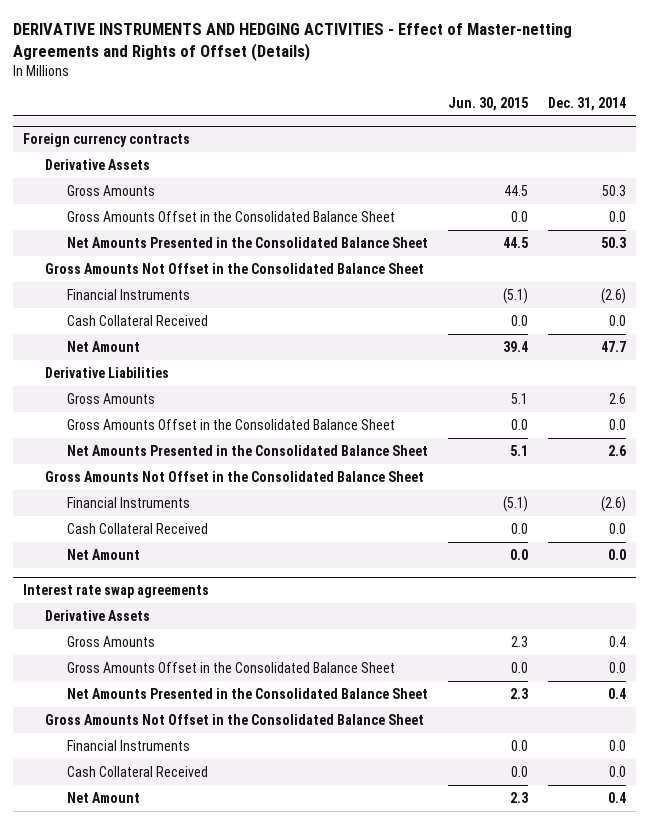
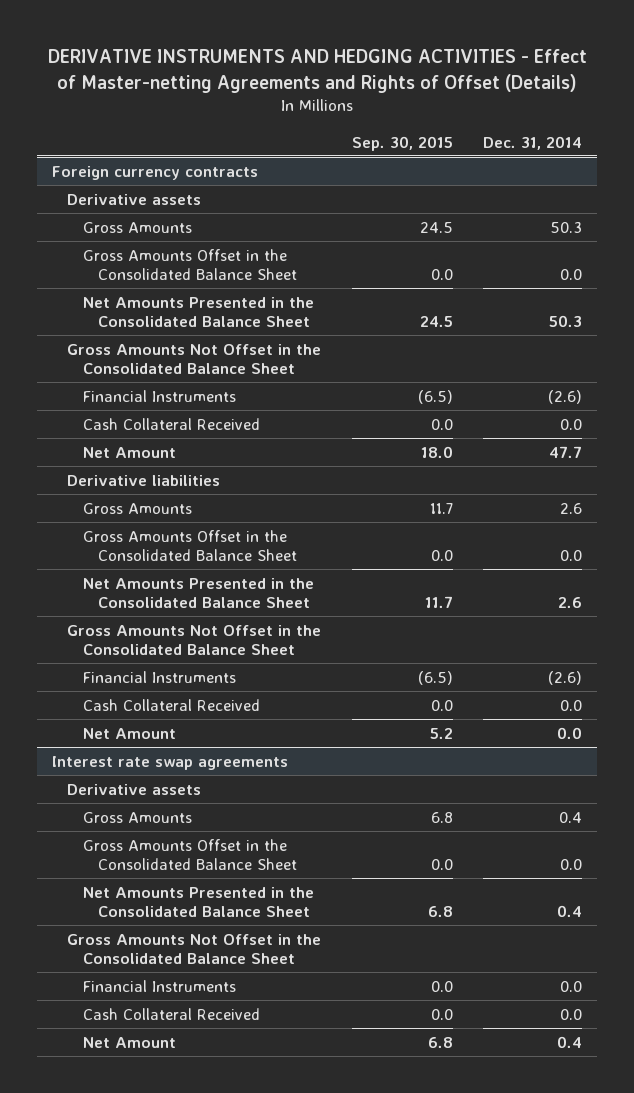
- | Jun. 30, 2015 | Dec. 31, 2014
+ | Sep. 30, 2015 | Dec. 31, 2014
@ Foreign currency contracts
- Derivative Assets
+ Derivative assets
- Derivative Liabilities
+ Derivative liabilities
@ Interest rate swap agreements
- Derivative Assets
+ Derivative assets

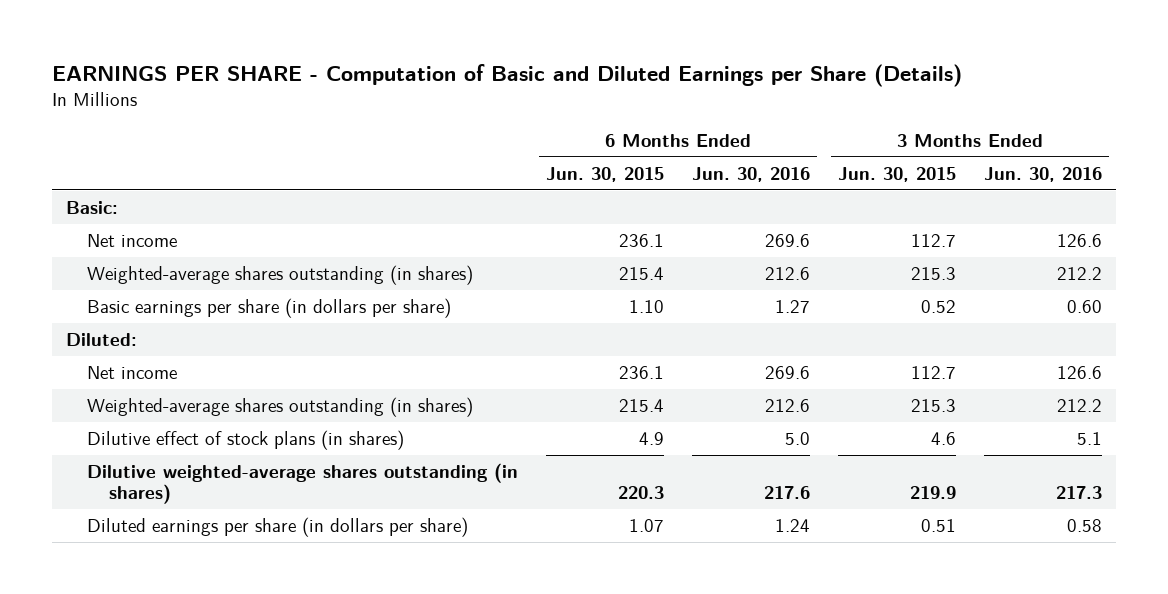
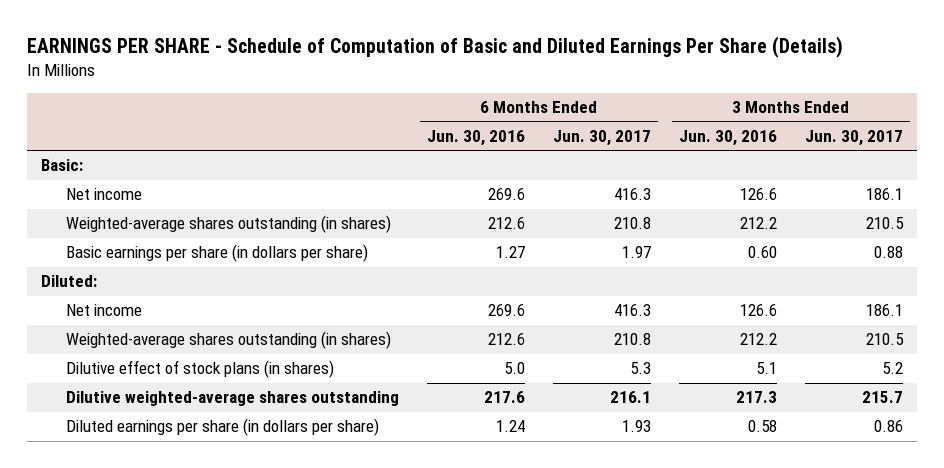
- EARNINGS PER SHARE - Computation of Basic and Diluted Earnings per Share (Details)
+ EARNINGS PER SHARE - Schedule of Computation of Basic and Diluted Earnings Per Share (Details)
- | 6 Months Ended Jun. 30, 2015 | 6 Months Ended Jun. 30, 2016 | 3 Months Ended Jun. 30, 2015 | 3 Months Ended Jun. 30, 2016
+ | 6 Months Ended Jun. 30, 2016 | 6 Months Ended Jun. 30, 2017 | 3 Months Ended Jun. 30, 2016 | 3 Months Ended Jun. 30, 2017
- Dilutive weighted-average shares outstanding (in shares) | 220.3 | 217.6 | 219.9 | 217.3
+ Dilutive weighted-average shares outstanding | 217.6 | 216.1 | 217.3 | 215.7

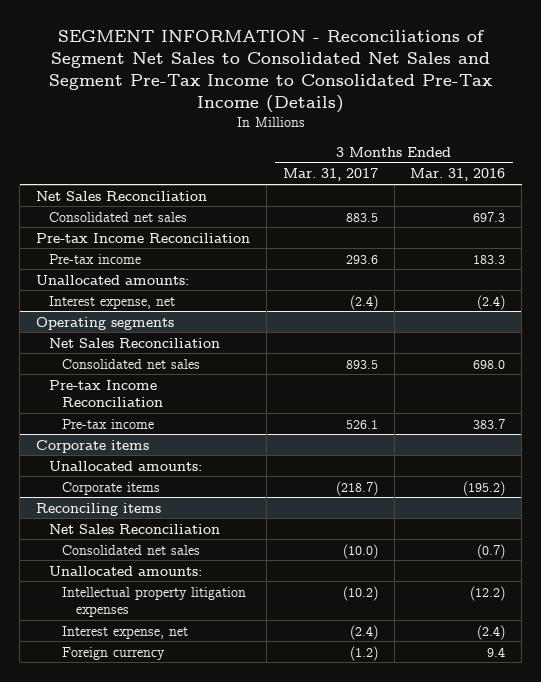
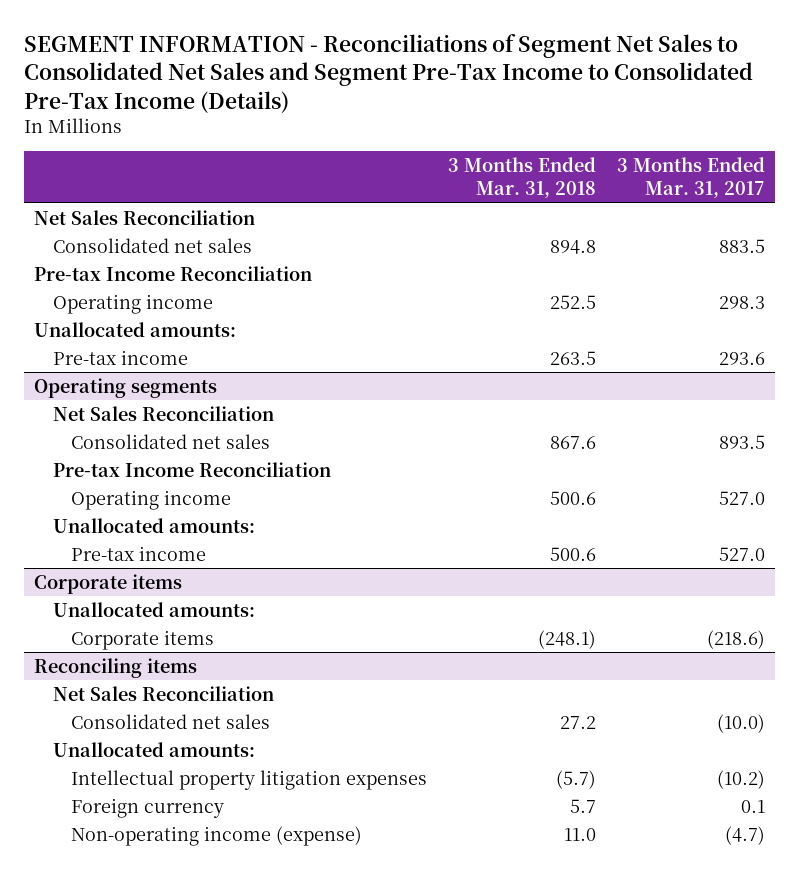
- | 3 Months Ended Mar. 31, 2017 | 3 Months Ended Mar. 31, 2016
+ | 3 Months Ended Mar. 31, 2018 | 3 Months Ended Mar. 31, 2017
+ Operating income | 252.5 | 298.3
- Interest expense, net | (2.4) | (2.4)
moved down: Pre-tax income | 263.5 | 293.6
@ Operating segments
- Pre-tax income | 526.1 | 383.7
+ Operating income | 500.6 | 527.0
+ Unallocated amounts:
+ Pre-tax income | 500.6 | 527.0
@ Corporate items
- Corporate items | (218.7) | (195.2)
+ Corporate items | (248.1) | (218.6)
@ Reconciling items
- Interest expense, net | (2.4) | (2.4)
- Foreign currency | (1.2) | 9.4
+ Foreign currency | 5.7 | 0.1
+ Non-operating income (expense) | 11.0 | (4.7)

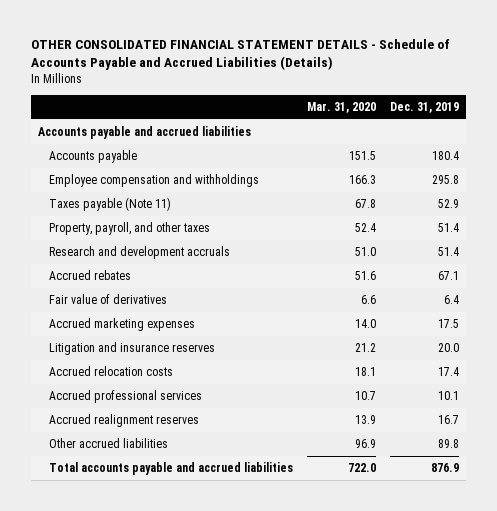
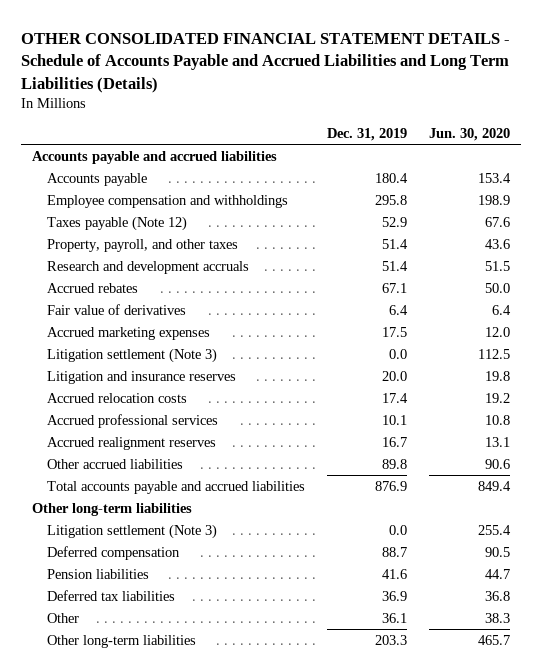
- OTHER CONSOLIDATED FINANCIAL STATEMENT DETAILS - Schedule of Accounts Payable and Accrued Liabilities (Details)
+ OTHER CONSOLIDATED FINANCIAL STATEMENT DETAILS - Schedule of Accounts Payable and Accrued Liabilities and Long Term Liabilities (Details)
- | Mar. 31, 2020 | Dec. 31, 2019
+ | Dec. 31, 2019 | Jun. 30, 2020
- Taxes payable (Note 11) | 67.8 | 52.9
+ Taxes payable (Note 12) | 52.9 | 67.6
+ Litigation settlement (Note 3) | 0.0 | 112.5
+ Other long-term liabilities
+ Litigation settlement (Note 3) | 0.0 | 255.4
+ Deferred compensation | 88.7 | 90.5
+ Pension liabilities | 41.6 | 44.7
+ Deferred tax liabilities | 36.9 | 36.8
+ Other | 36.1 | 38.3
+ Other long-term liabilities | 203.3 | 465.7

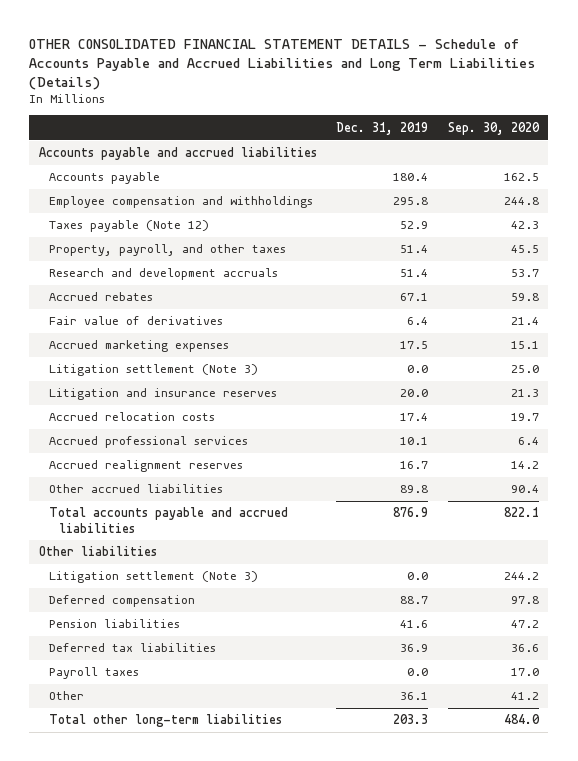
- | Dec. 31, 2019 | Jun. 30, 2020
+ | Dec. 31, 2019 | Sep. 30, 2020
- Other long-term liabilities
+ Other liabilities
+ Payroll taxes | 0.0 | 17.0
- Other long-term liabilities | 203.3 | 465.7
+ Total other long-term liabilities | 203.3 | 484.0

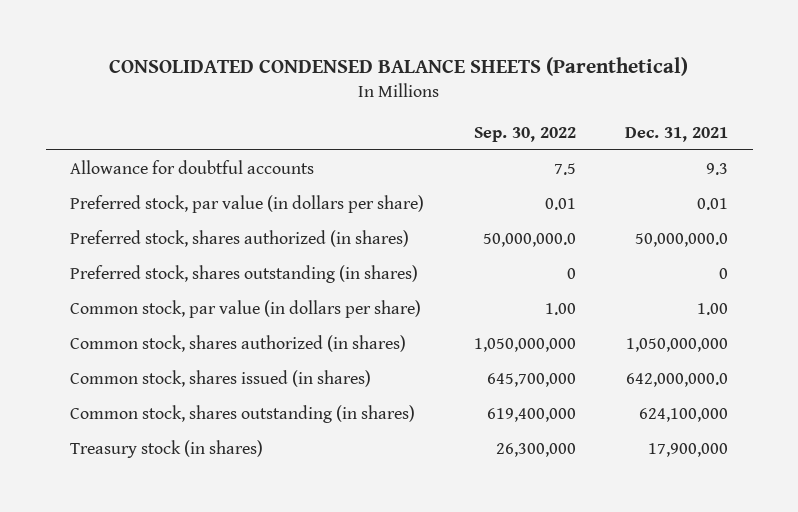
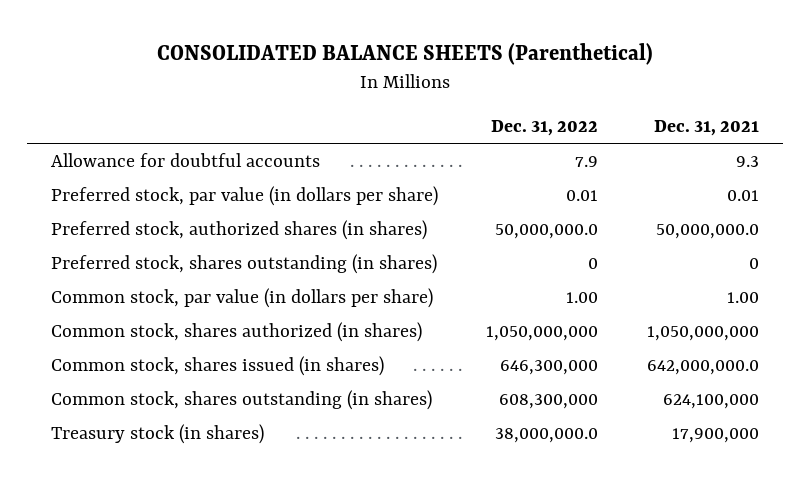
- CONSOLIDATED CONDENSED BALANCE SHEETS (Parenthetical)
+ CONSOLIDATED BALANCE SHEETS (Parenthetical)
- | Sep. 30, 2022 | Dec. 31, 2021
+ | Dec. 31, 2022 | Dec. 31, 2021
- Preferred stock, shares authorized (in shares) | 50,000,000.0 | 50,000,000.0
+ Preferred stock, authorized shares (in shares) | 50,000,000.0 | 50,000,000.0

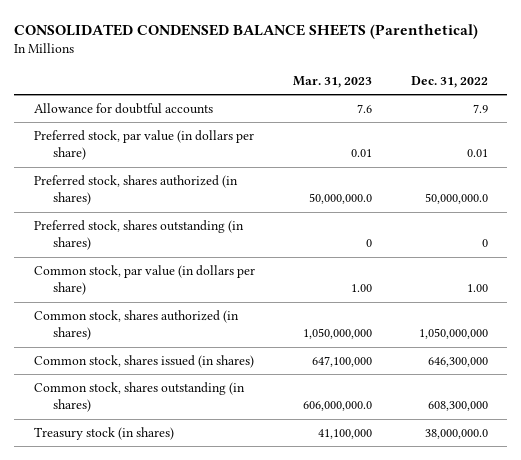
- CONSOLIDATED BALANCE SHEETS (Parenthetical)
+ CONSOLIDATED CONDENSED BALANCE SHEETS (Parenthetical)
- | Dec. 31, 2022 | Dec. 31, 2021
+ | Mar. 31, 2023 | Dec. 31, 2022
- Preferred stock, authorized shares (in shares) | 50,000,000.0 | 50,000,000.0
+ Preferred stock, shares authorized (in shares) | 50,000,000.0 | 50,000,000.0

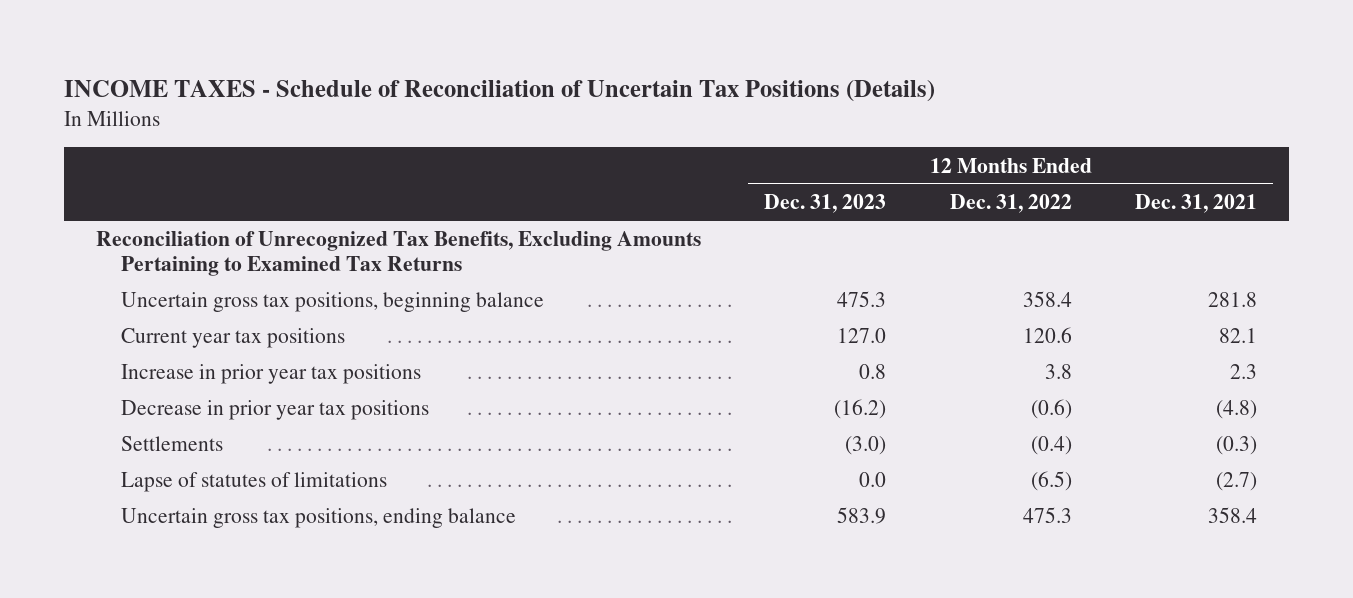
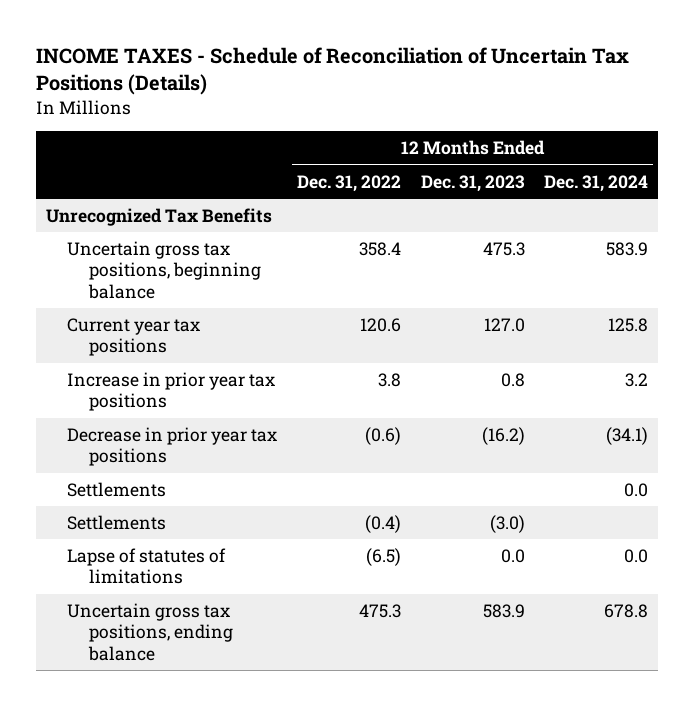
- | 12 Months Ended Dec. 31, 2023 | 12 Months Ended Dec. 31, 2022 | 12 Months Ended Dec. 31, 2021
+ | 12 Months Ended Dec. 31, 2022 | 12 Months Ended Dec. 31, 2023 | 12 Months Ended Dec. 31, 2024
- Reconciliation of Unrecognized Tax Benefits, Excluding Amounts Pertaining to Examined Tax Returns
+ Unrecognized Tax Benefits
+ Settlements | | | 0.0

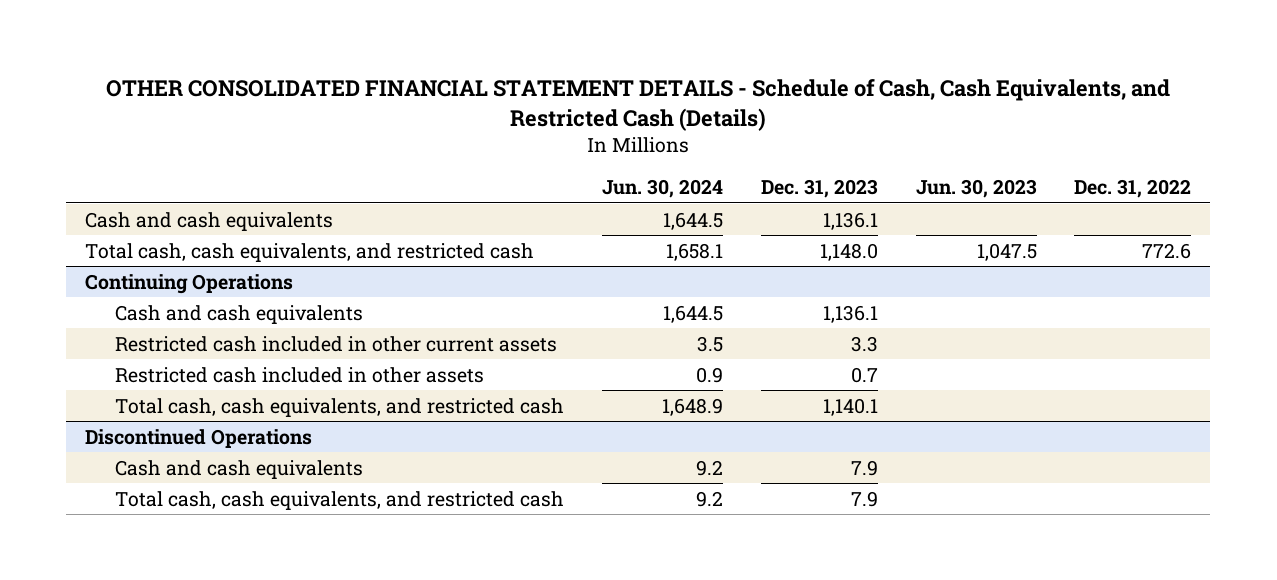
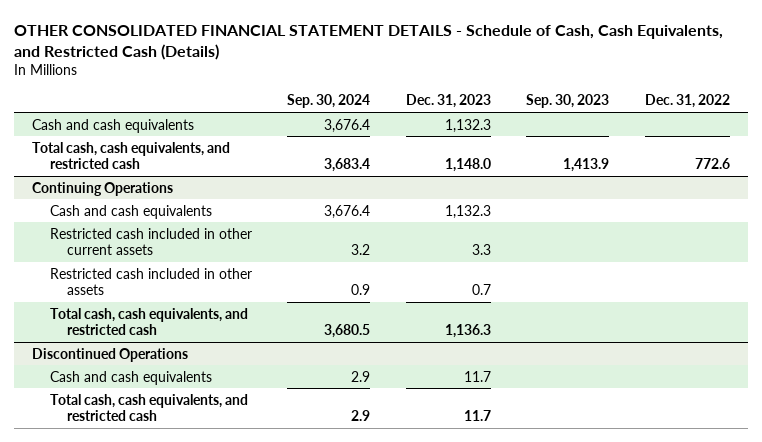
- | Jun. 30, 2024 | Dec. 31, 2023 | Jun. 30, 2023 | Dec. 31, 2022
+ | Sep. 30, 2024 | Dec. 31, 2023 | Sep. 30, 2023 | Dec. 31, 2022
- Cash and cash equivalents | 1,644.5 | 1,136.1 | |
+ Cash and cash equivalents | 3,676.4 | 1,132.3 | |
@ Continuing Operations
- Cash and cash equivalents | 1,644.5 | 1,136.1 | |
+ Cash and cash equivalents | 3,676.4 | 1,132.3 | |
- Total cash, cash equivalents, and restricted cash | 1,648.9 | 1,140.1 | |
+ Total cash, cash equivalents, and restricted cash | 3,680.5 | 1,136.3 | |
@ Discontinued Operations
- Cash and cash equivalents | 9.2 | 7.9 | |
- Total cash, cash equivalents, and restricted cash | 9.2 | 7.9 | |
+ Cash and cash equivalents | 2.9 | 11.7 | |
+ Total cash, cash equivalents, and restricted cash | 2.9 | 11.7 | |

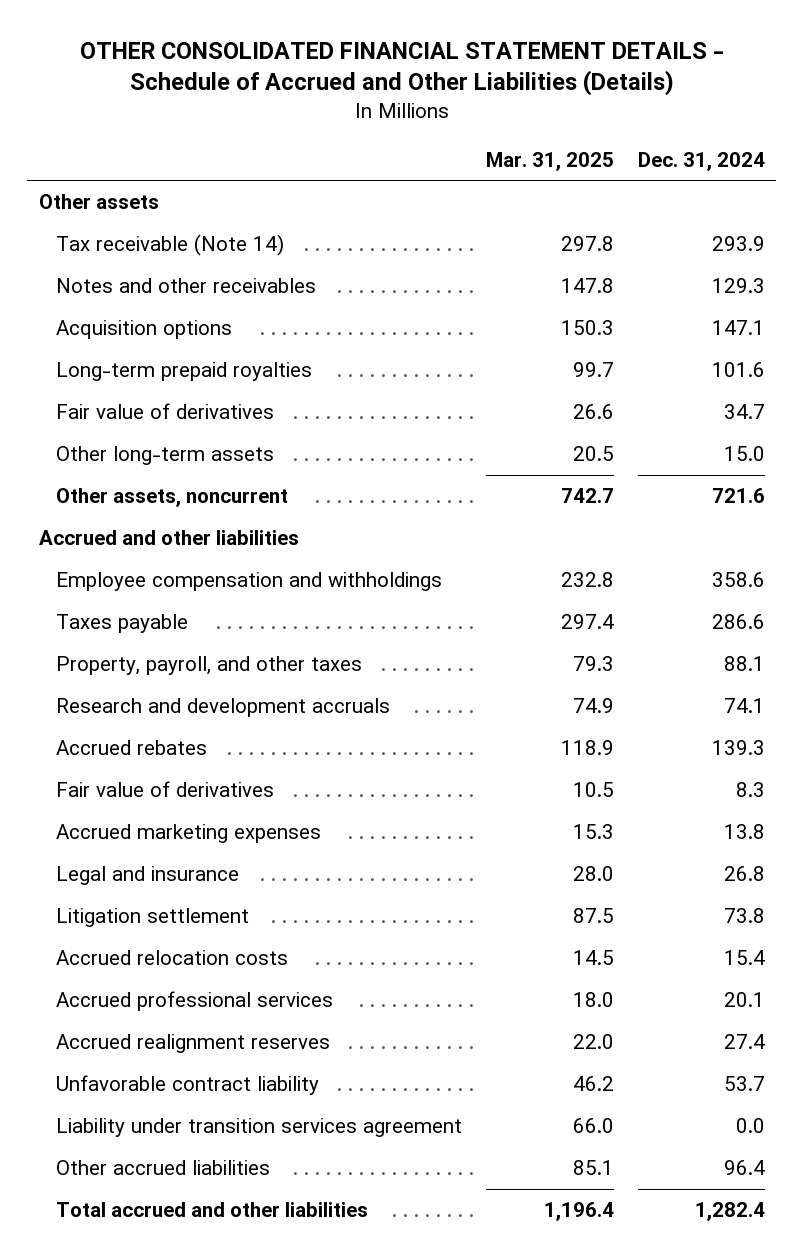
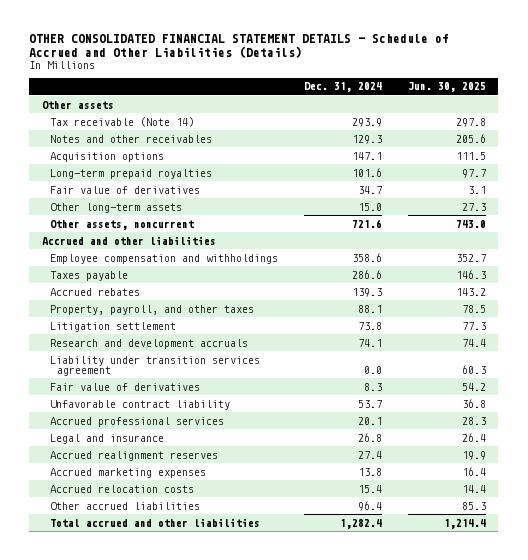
- | Mar. 31, 2025 | Dec. 31, 2024
+ | Dec. 31, 2024 | Jun. 30, 2025
moved up: Accrued rebates | 139.3 | 143.2
moved up: Litigation settlement | 73.8 | 77.3
moved up: Liability under transition services agreement | 0.0 | 60.3
moved up: Unfavorable contract liability | 53.7 | 36.8
moved down: Legal and insurance | 26.8 | 26.4
moved down: Accrued marketing expenses | 13.8 | 16.4
moved down: Accrued relocation costs | 15.4 | 14.4

